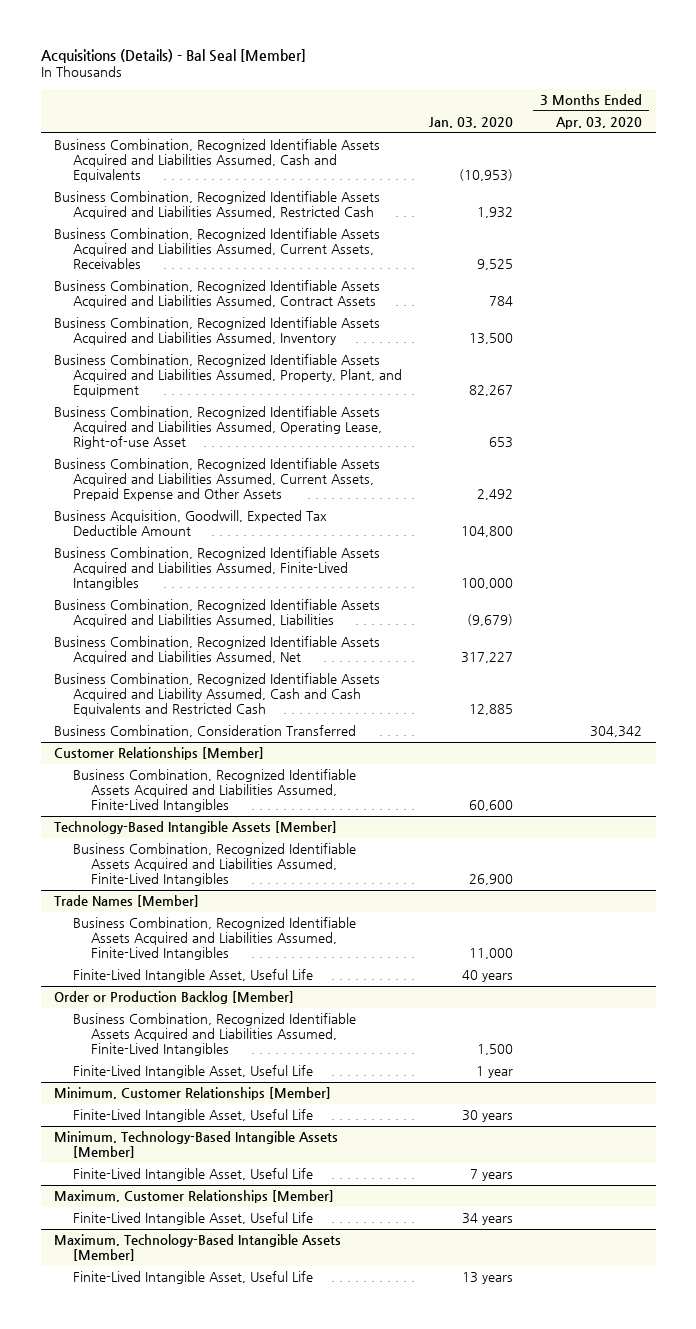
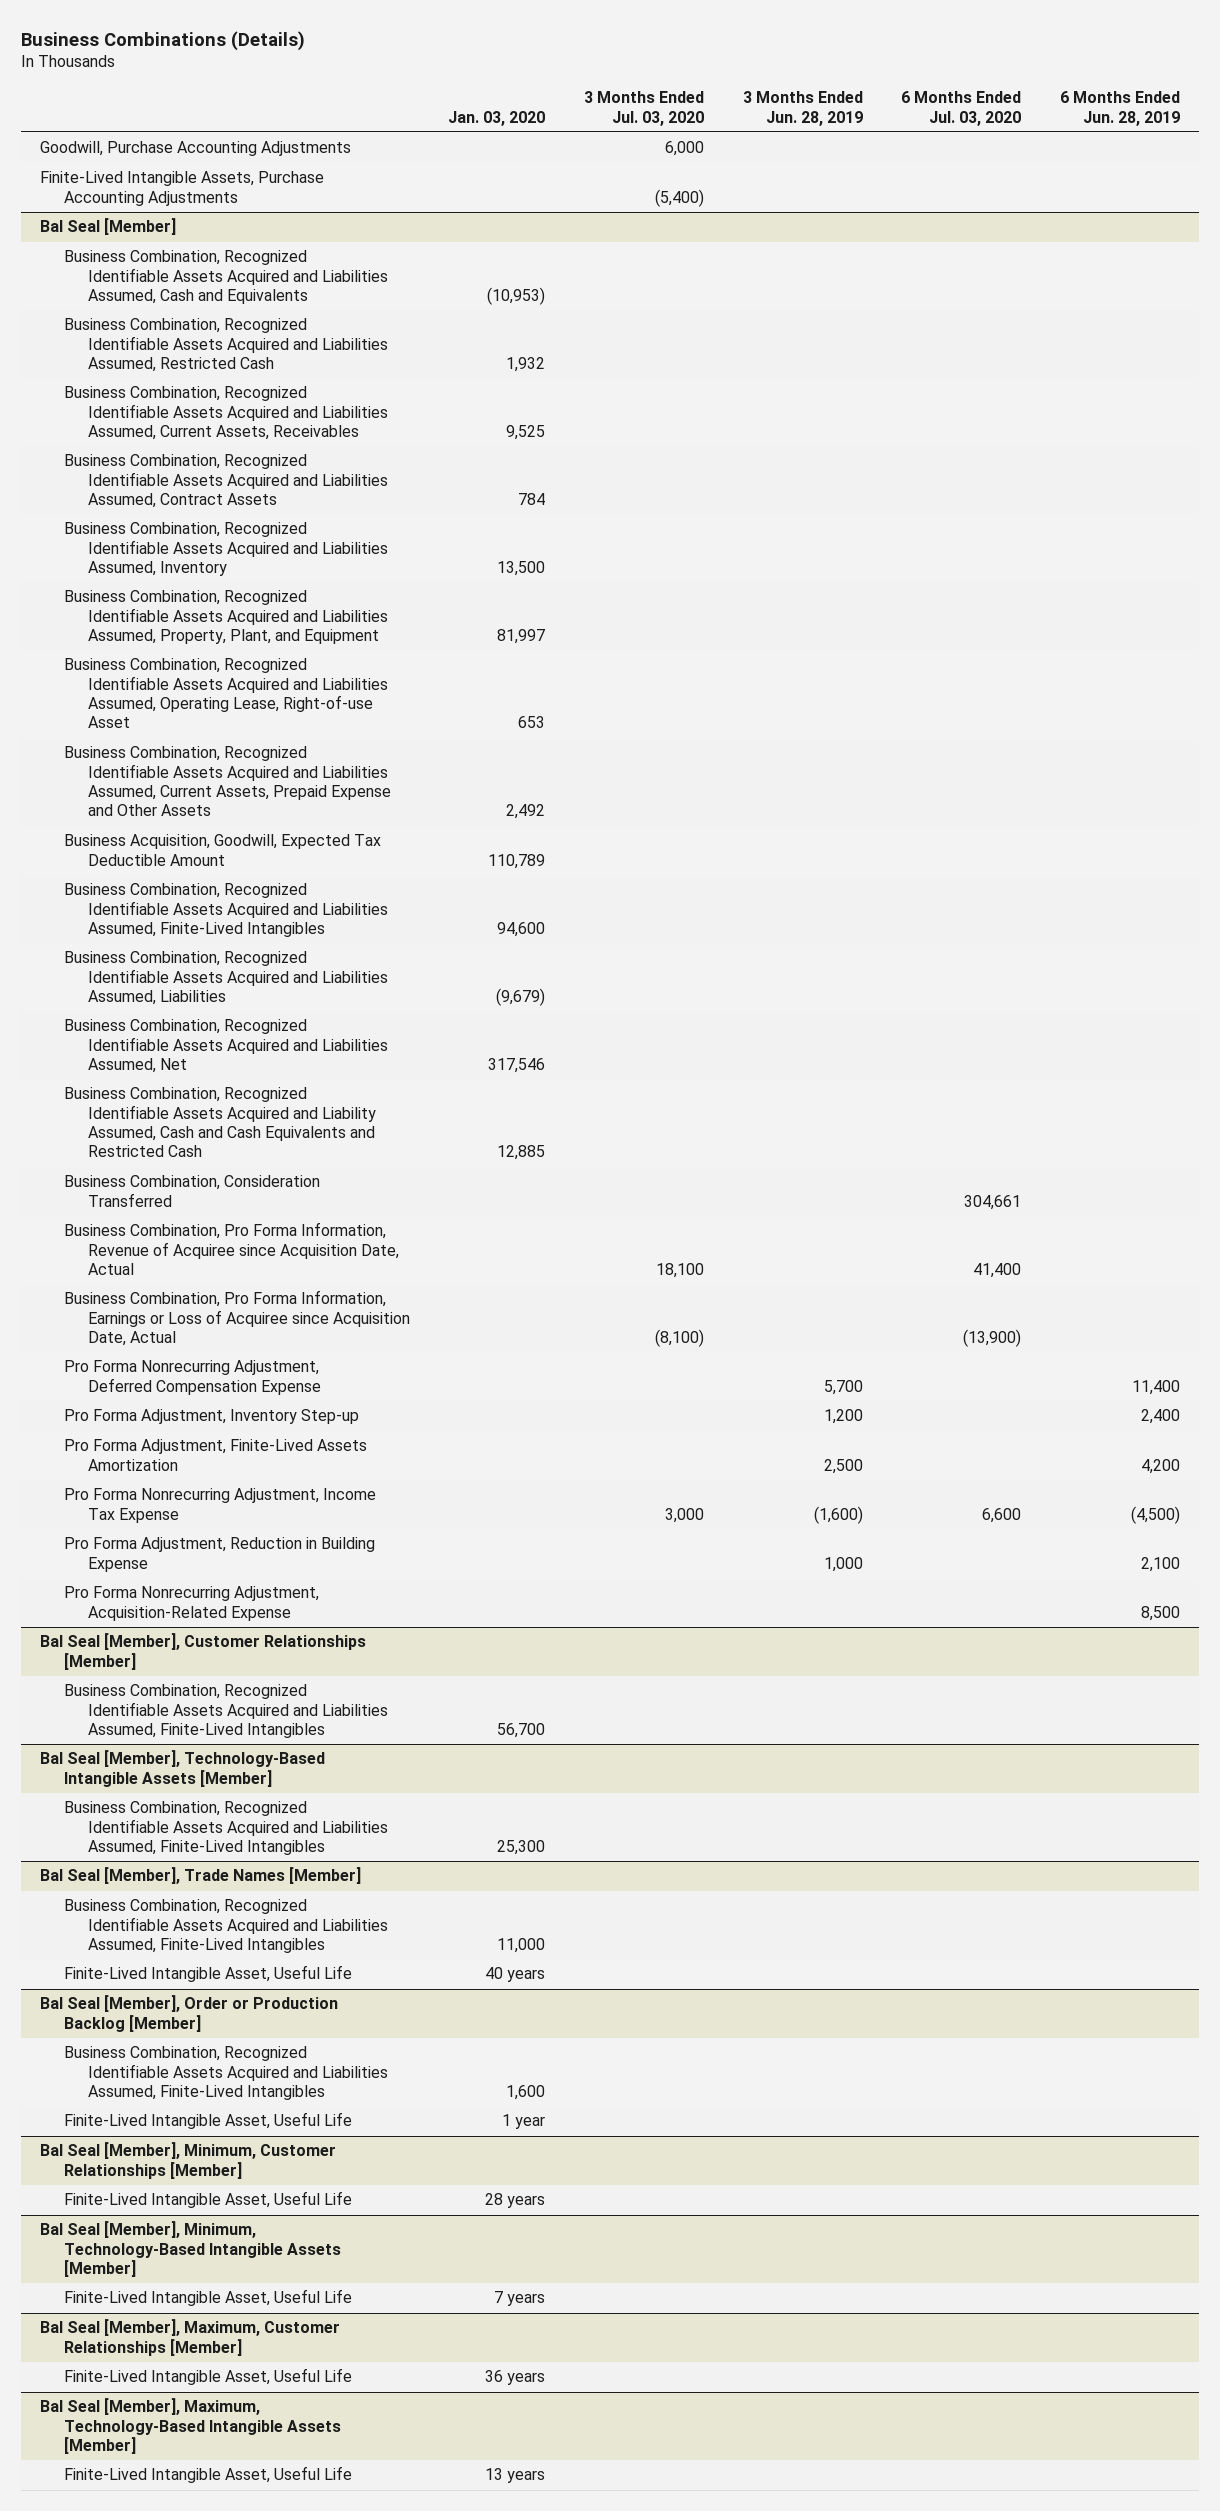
- Acquisitions (Details) - Bal Seal [Member]
+ Business Combinations (Details)
- | Jan. 03, 2020 | 3 Months Ended Apr. 03, 2020
+ | Jan. 03, 2020 | 3 Months Ended Jul. 03, 2020 | 3 Months Ended Jun. 28, 2019 | 6 Months Ended Jul. 03, 2020 | 6 Months Ended Jun. 28, 2019
+ Goodwill, Purchase Accounting Adjustments | | 6,000 | | |
+ Finite-Lived Intangible Assets, Purchase Accounting Adjustments | | (5,400) | | |
+ Bal Seal [Member]
- Business Combination, Recognized Identifiable Assets Acquired and Liabilities Assumed, Property, Plant, and Equipment | 82,267 |
+ Business Combination, Recognized Identifiable Assets Acquired and Liabilities Assumed, Property, Plant, and Equipment | 81,997 | | | |
- Business Acquisition, Goodwill, Expected Tax Deductible Amount | 104,800 |
- Business Combination, Recognized Identifiable Assets Acquired and Liabilities Assumed, Finite-Lived Intangibles | 100,000 |
+ Business Acquisition, Goodwill, Expected Tax Deductible Amount | 110,789 | | | |
+ Business Combination, Recognized Identifiable Assets Acquired and Liabilities Assumed, Finite-Lived Intangibles | 94,600 | | | |
- Business Combination, Recognized Identifiable Assets Acquired and Liabilities Assumed, Net | 317,227 |
+ Business Combination, Recognized Identifiable Assets Acquired and Liabilities Assumed, Net | 317,546 | | | |
- Customer Relationships [Member]
- Business Combination, Recognized Identifiable Assets Acquired and Liabilities Assumed, Finite-Lived Intangibles | 60,600 |
- Technology-Based Intangible Assets [Member]
- Business Combination, Recognized Identifiable Assets Acquired and Liabilities Assumed, Finite-Lived Intangibles | 26,900 |
- Trade Names [Member]
+ Business Combination, Pro Forma Information, Revenue of Acquiree since Acquisition Date, Actual | | 18,100 | | 41,400 |
+ Business Combination, Pro Forma Information, Earnings or Loss of Acquiree since Acquisition Date, Actual | | (8,100) | | (13,900) |
+ Pro Forma Nonrecurring Adjustment, Deferred Compensation Expense | | | 5,700 | | 11,400
+ Pro Forma Adjustment, Inventory Step-up | | | 1,200 | | 2,400
+ Pro Forma Adjustment, Finite-Lived Assets Amortization | | | 2,500 | | 4,200
+ Pro Forma Nonrecurring Adjustment, Income Tax Expense | | 3,000 | (1,600) | 6,600 | (4,500)
+ Pro Forma Adjustment, Reduction in Building Expense | | | 1,000 | | 2,100
+ Pro Forma Nonrecurring Adjustment, Acquisition-Related Expense | | | | | 8,500
+ Bal Seal [Member], Customer Relationships [Member]
+ Business Combination, Recognized Identifiable Assets Acquired and Liabilities Assumed, Finite-Lived Intangibles | 56,700 | | | |
+ Bal Seal [Member], Technology-Based Intangible Assets [Member]
+ Business Combination, Recognized Identifiable Assets Acquired and Liabilities Assumed, Finite-Lived Intangibles | 25,300 | | | |
+ Bal Seal [Member], Trade Names [Member]
- Order or Production Backlog [Member]
- Business Combination, Recognized Identifiable Assets Acquired and Liabilities Assumed, Finite-Lived Intangibles | 1,500 |
+ Bal Seal [Member], Order or Production Backlog [Member]
+ Business Combination, Recognized Identifiable Assets Acquired and Liabilities Assumed, Finite-Lived Intangibles | 1,600 | | | |
- Minimum, Customer Relationships [Member]
- Finite-Lived Intangible Asset, Useful Life | 30 years |
- Minimum, Technology-Based Intangible Assets [Member]
+ Bal Seal [Member], Minimum, Customer Relationships [Member]
+ Finite-Lived Intangible Asset, Useful Life | 28 years | | | |
+ Bal Seal [Member], Minimum, Technology-Based Intangible Assets [Member]
- Maximum, Customer Relationships [Member]
- Finite-Lived Intangible Asset, Useful Life | 34 years |
- Maximum, Technology-Based Intangible Assets [Member]
+ Bal Seal [Member], Maximum, Customer Relationships [Member]
+ Finite-Lived Intangible Asset, Useful Life | 36 years | | | |
+ Bal Seal [Member], Maximum, Technology-Based Intangible Assets [Member]

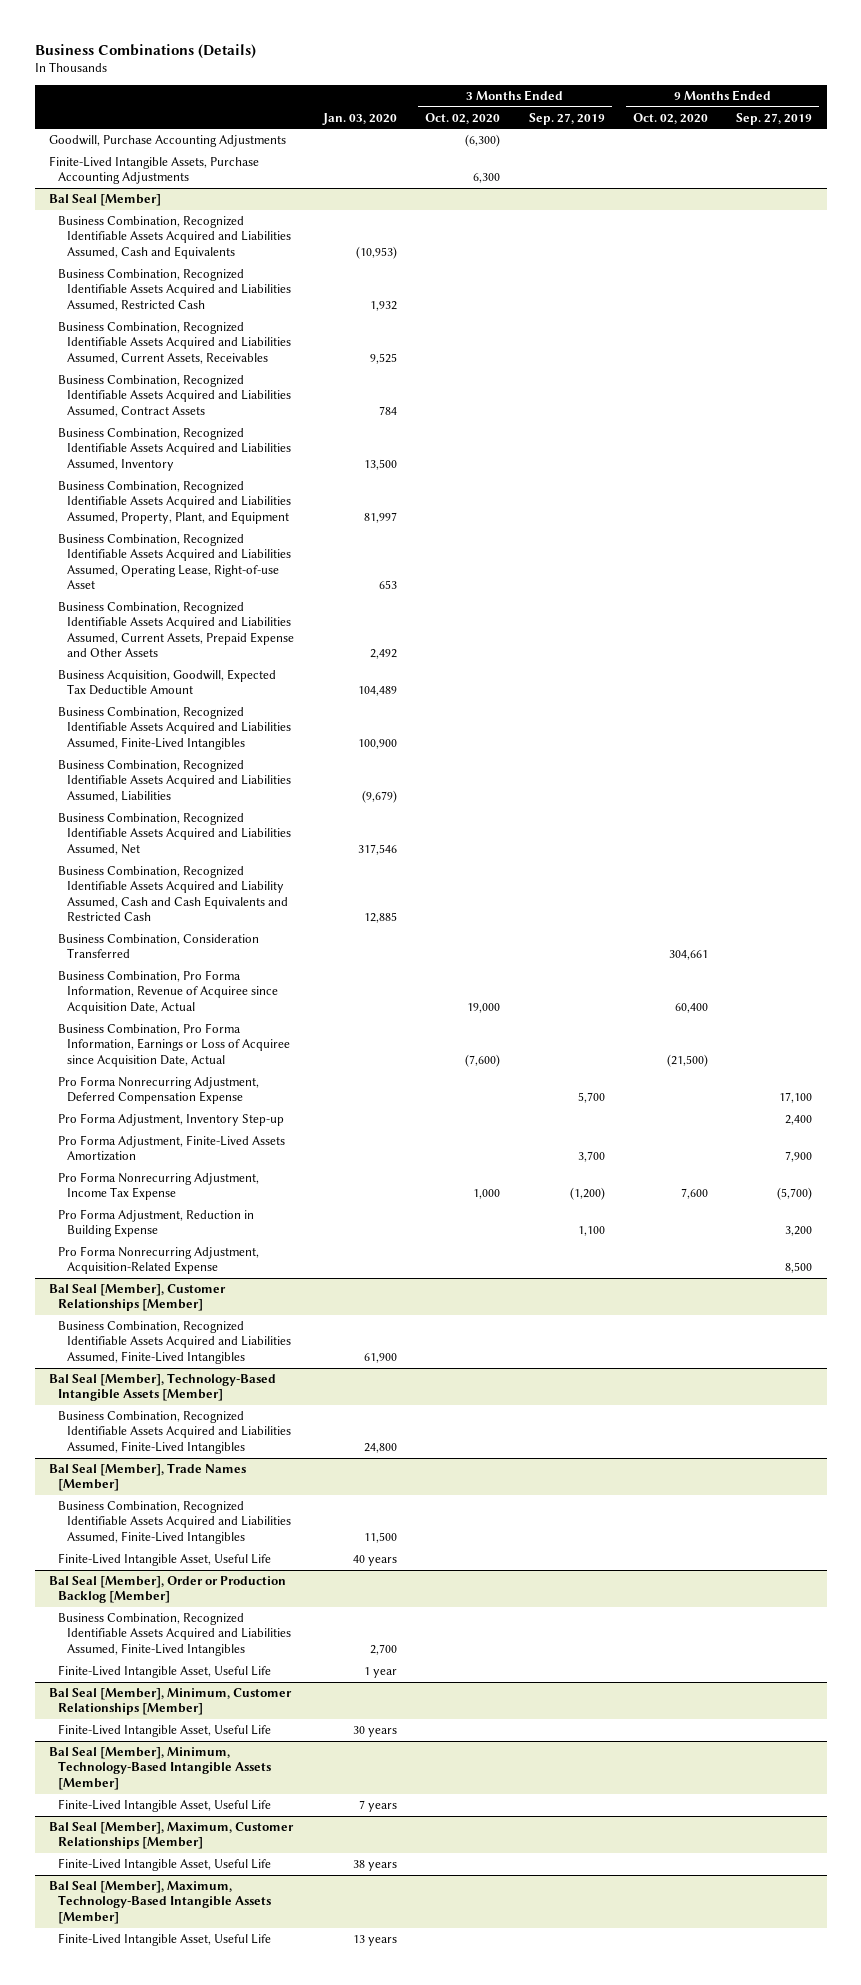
- | Jan. 03, 2020 | 3 Months Ended Jul. 03, 2020 | 3 Months Ended Jun. 28, 2019 | 6 Months Ended Jul. 03, 2020 | 6 Months Ended Jun. 28, 2019
+ | Jan. 03, 2020 | 3 Months Ended Oct. 02, 2020 | 3 Months Ended Sep. 27, 2019 | 9 Months Ended Oct. 02, 2020 | 9 Months Ended Sep. 27, 2019
@ Bal Seal [Member]
- Business Acquisition, Goodwill, Expected Tax Deductible Amount | 110,789 | | | |
- Business Combination, Recognized Identifiable Assets Acquired and Liabilities Assumed, Finite-Lived Intangibles | 94,600 | | | |
+ Business Acquisition, Goodwill, Expected Tax Deductible Amount | 104,489 | | | |
+ Business Combination, Recognized Identifiable Assets Acquired and Liabilities Assumed, Finite-Lived Intangibles | 100,900 | | | |
@ Bal Seal [Member], Customer Relationships [Member]
- Business Combination, Recognized Identifiable Assets Acquired and Liabilities Assumed, Finite-Lived Intangibles | 56,700 | | | |
+ Business Combination, Recognized Identifiable Assets Acquired and Liabilities Assumed, Finite-Lived Intangibles | 61,900 | | | |
@ Bal Seal [Member], Technology-Based Intangible Assets [Member]
- Business Combination, Recognized Identifiable Assets Acquired and Liabilities Assumed, Finite-Lived Intangibles | 25,300 | | | |
+ Business Combination, Recognized Identifiable Assets Acquired and Liabilities Assumed, Finite-Lived Intangibles | 24,800 | | | |
@ Bal Seal [Member], Trade Names [Member]
- Business Combination, Recognized Identifiable Assets Acquired and Liabilities Assumed, Finite-Lived Intangibles | 11,000 | | | |
+ Business Combination, Recognized Identifiable Assets Acquired and Liabilities Assumed, Finite-Lived Intangibles | 11,500 | | | |
@ Bal Seal [Member], Order or Production Backlog [Member]
- Business Combination, Recognized Identifiable Assets Acquired and Liabilities Assumed, Finite-Lived Intangibles | 1,600 | | | |
+ Business Combination, Recognized Identifiable Assets Acquired and Liabilities Assumed, Finite-Lived Intangibles | 2,700 | | | |
@ Bal Seal [Member], Minimum, Customer Relationships [Member]
- Finite-Lived Intangible Asset, Useful Life | 28 years | | | |
+ Finite-Lived Intangible Asset, Useful Life | 30 years | | | |
@ Bal Seal [Member], Maximum, Customer Relationships [Member]
- Finite-Lived Intangible Asset, Useful Life | 36 years | | | |
+ Finite-Lived Intangible Asset, Useful Life | 38 years | | | |

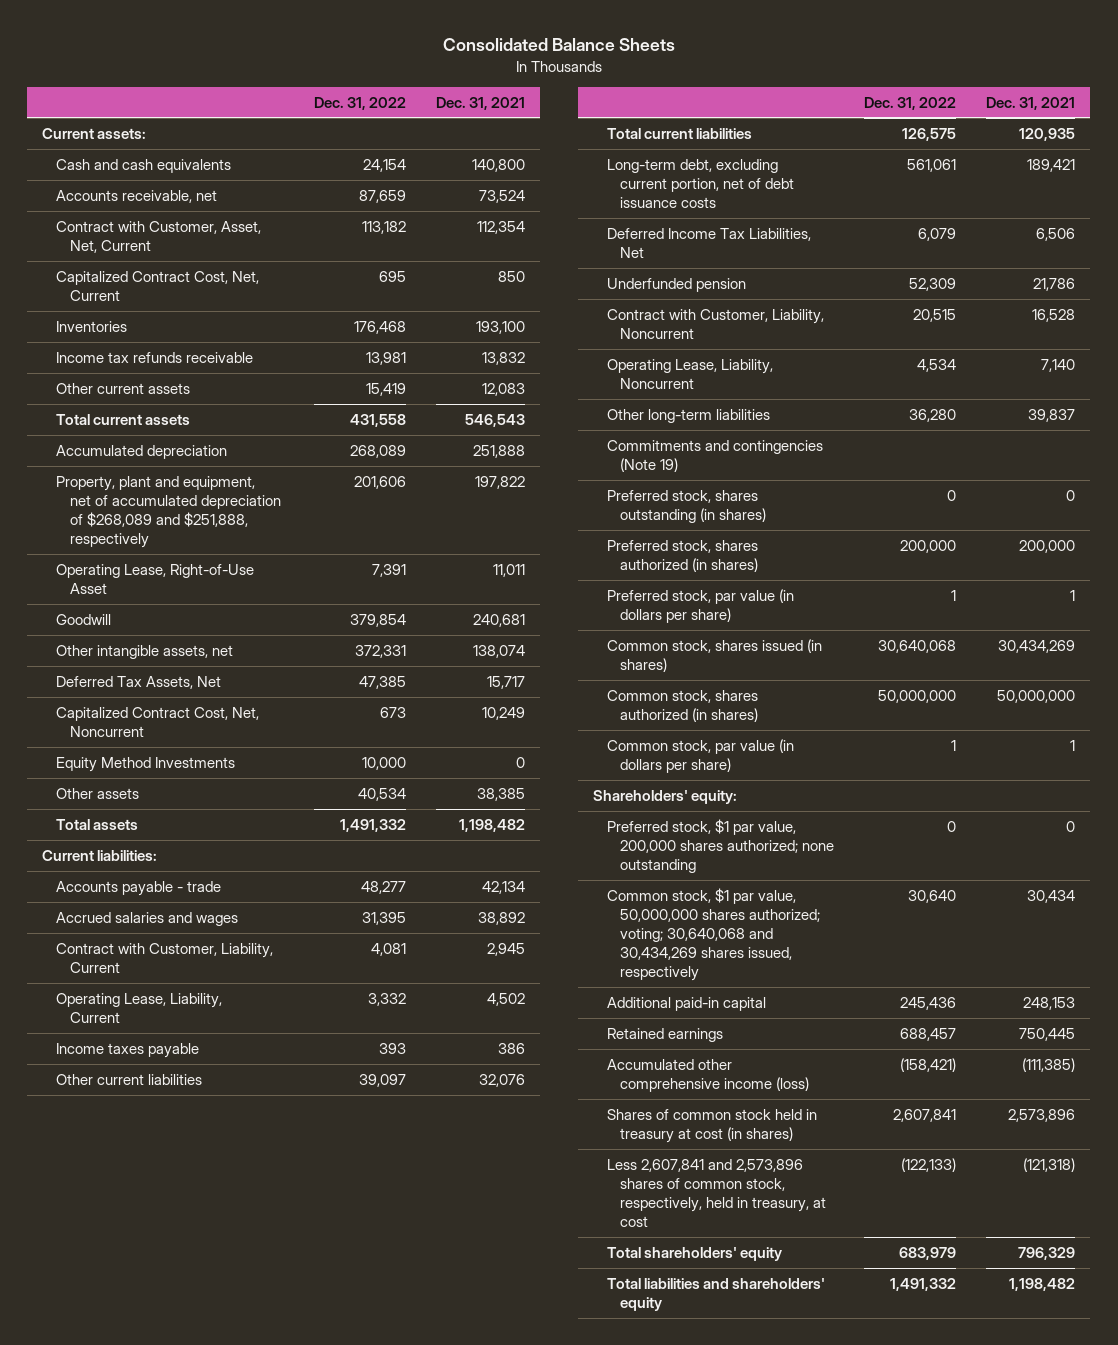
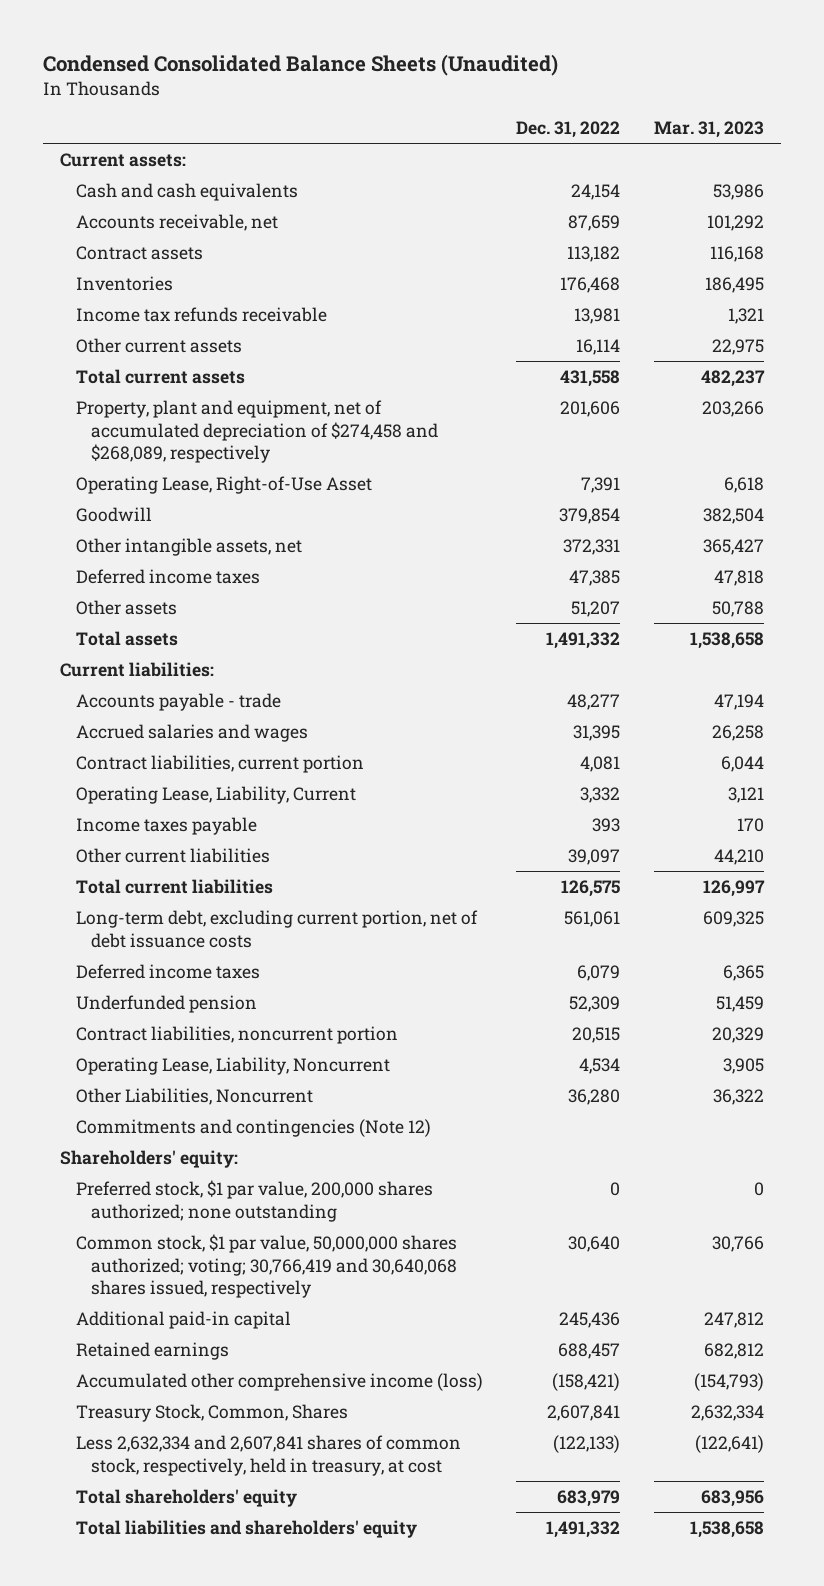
- Consolidated Balance Sheets
+ Condensed Consolidated Balance Sheets (Unaudited)
- | Dec. 31, 2022 | Dec. 31, 2021
+ | Dec. 31, 2022 | Mar. 31, 2023
- Contract with Customer, Asset, Net, Current | 113,182 | 112,354
- Capitalized Contract Cost, Net, Current | 695 | 850
+ Contract assets | 113,182 | 116,168
- Other current assets | 15,419 | 12,083
+ Other current assets | 16,114 | 22,975
- Accumulated depreciation | 268,089 | 251,888
- Property, plant and equipment, net of accumulated depreciation of $268,089 and $251,888, respectively | 201,606 | 197,822
+ Property, plant and equipment, net of accumulated depreciation of $274,458 and $268,089, respectively | 201,606 | 203,266
- Deferred Tax Assets, Net | 47,385 | 15,717
- Capitalized Contract Cost, Net, Noncurrent | 673 | 10,249
- Equity Method Investments | 10,000 | 0
- Other assets | 40,534 | 38,385
+ Deferred income taxes | 47,385 | 47,818
+ Other assets | 51,207 | 50,788
- Contract with Customer, Liability, Current | 4,081 | 2,945
+ Contract liabilities, current portion | 4,081 | 6,044
- Deferred Income Tax Liabilities, Net | 6,079 | 6,506
+ Deferred income taxes | 6,079 | 6,365
- Contract with Customer, Liability, Noncurrent | 20,515 | 16,528
+ Contract liabilities, noncurrent portion | 20,515 | 20,329
- Other long-term liabilities | 36,280 | 39,837
- Commitments and contingencies (Note 19)
- Preferred stock, shares outstanding (in shares) | 0 | 0
- Preferred stock, shares authorized (in shares) | 200,000 | 200,000
- Preferred stock, par value (in dollars per share) | 1 | 1
- Common stock, shares issued (in shares) | 30,640,068 | 30,434,269
- Common stock, shares authorized (in shares) | 50,000,000 | 50,000,000
- Common stock, par value (in dollars per share) | 1 | 1
+ Other Liabilities, Noncurrent | 36,280 | 36,322
+ Commitments and contingencies (Note 12)
- Common stock, $1 par value, 50,000,000 shares authorized; voting; 30,640,068 and 30,434,269 shares issued, respectively | 30,640 | 30,434
+ Common stock, $1 par value, 50,000,000 shares authorized; voting; 30,766,419 and 30,640,068 shares issued, respectively | 30,640 | 30,766
- Shares of common stock held in treasury at cost (in shares) | 2,607,841 | 2,573,896
- Less 2,607,841 and 2,573,896 shares of common stock, respectively, held in treasury, at cost | (122,133) | (121,318)
+ Treasury Stock, Common, Shares | 2,607,841 | 2,632,334
+ Less 2,632,334 and 2,607,841 shares of common stock, respectively, held in treasury, at cost | (122,133) | (122,641)

